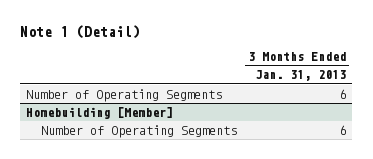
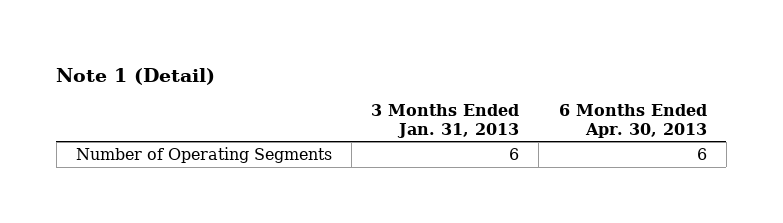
- | 3 Months Ended Jan. 31, 2013
+ | 3 Months Ended Jan. 31, 2013 | 6 Months Ended Apr. 30, 2013
- Homebuilding [Member]
- Number of Operating Segments | 6

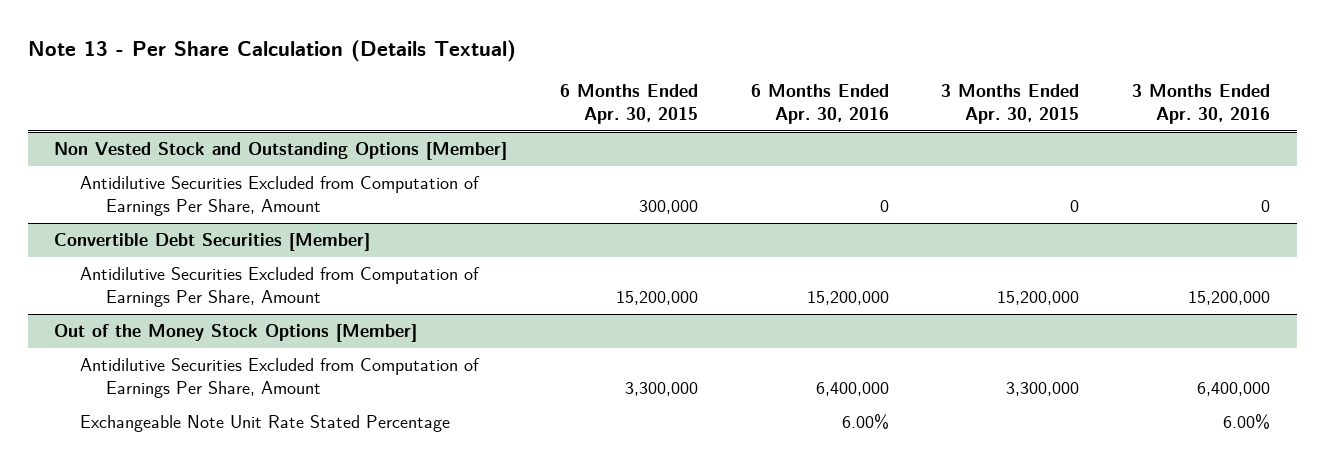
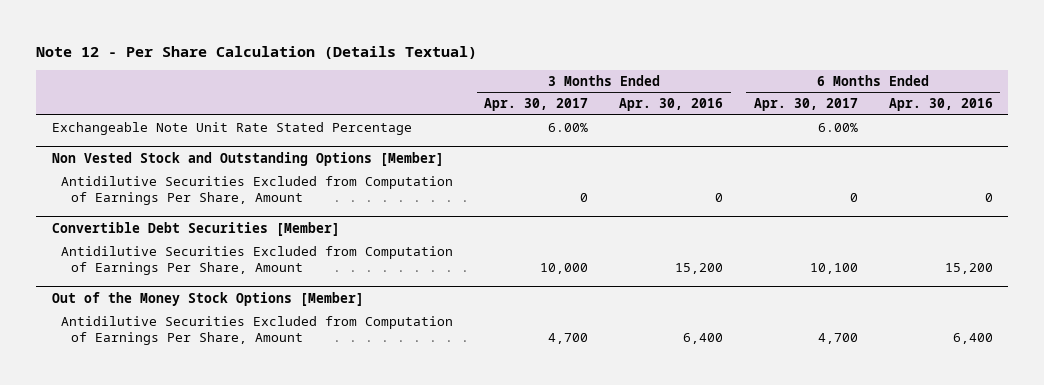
- Note 13 - Per Share Calculation (Details Textual)
+ Note 12 - Per Share Calculation (Details Textual)
- | 6 Months Ended Apr. 30, 2015 | 6 Months Ended Apr. 30, 2016 | 3 Months Ended Apr. 30, 2015 | 3 Months Ended Apr. 30, 2016
+ | 3 Months Ended Apr. 30, 2017 | 3 Months Ended Apr. 30, 2016 | 6 Months Ended Apr. 30, 2017 | 6 Months Ended Apr. 30, 2016
+ Exchangeable Note Unit Rate Stated Percentage | 6.00% | | 6.00% |
@ Convertible Debt Securities [Member]
- Antidilutive Securities Excluded from Computation of Earnings Per Share, Amount | 15,200,000 | 15,200,000 | 15,200,000 | 15,200,000
+ Antidilutive Securities Excluded from Computation of Earnings Per Share, Amount | 10,000 | 15,200 | 10,100 | 15,200
@ Out of the Money Stock Options [Member]
- Antidilutive Securities Excluded from Computation of Earnings Per Share, Amount | 3,300,000 | 6,400,000 | 3,300,000 | 6,400,000
- Exchangeable Note Unit Rate Stated Percentage | | 6.00% | | 6.00%
+ Antidilutive Securities Excluded from Computation of Earnings Per Share, Amount | 4,700 | 6,400 | 4,700 | 6,400

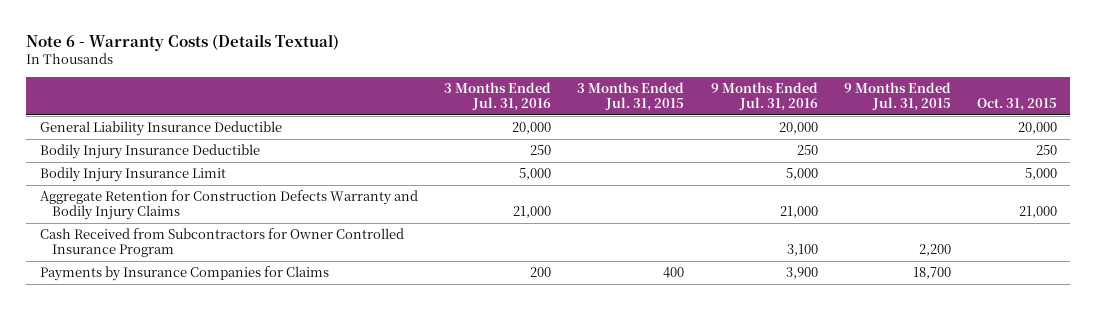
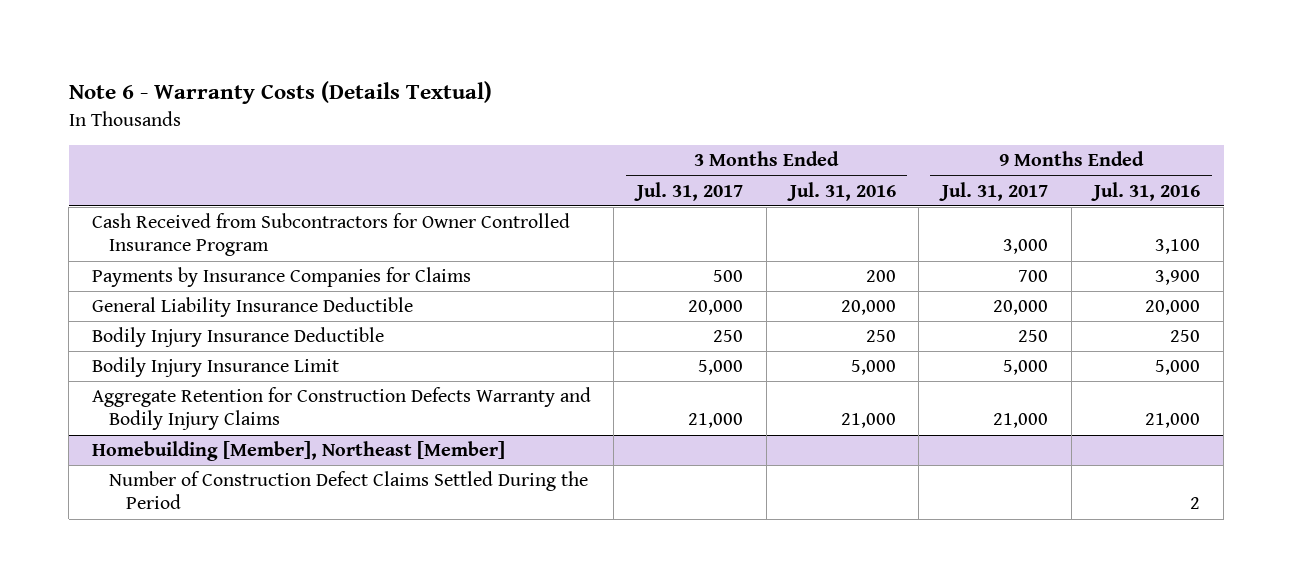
- | 3 Months Ended Jul. 31, 2016 | 3 Months Ended Jul. 31, 2015 | 9 Months Ended Jul. 31, 2016 | 9 Months Ended Jul. 31, 2015 | Oct. 31, 2015
+ | 3 Months Ended Jul. 31, 2017 | 3 Months Ended Jul. 31, 2016 | 9 Months Ended Jul. 31, 2017 | 9 Months Ended Jul. 31, 2016
moved up: Cash Received from Subcontractors for Owner Controlled Insurance Program | | | 3,000 | 3,100
moved up: Payments by Insurance Companies for Claims | 500 | 200 | 700 | 3,900
+ Homebuilding [Member], Northeast [Member]
+ Number of Construction Defect Claims Settled During the Period | | | | 2

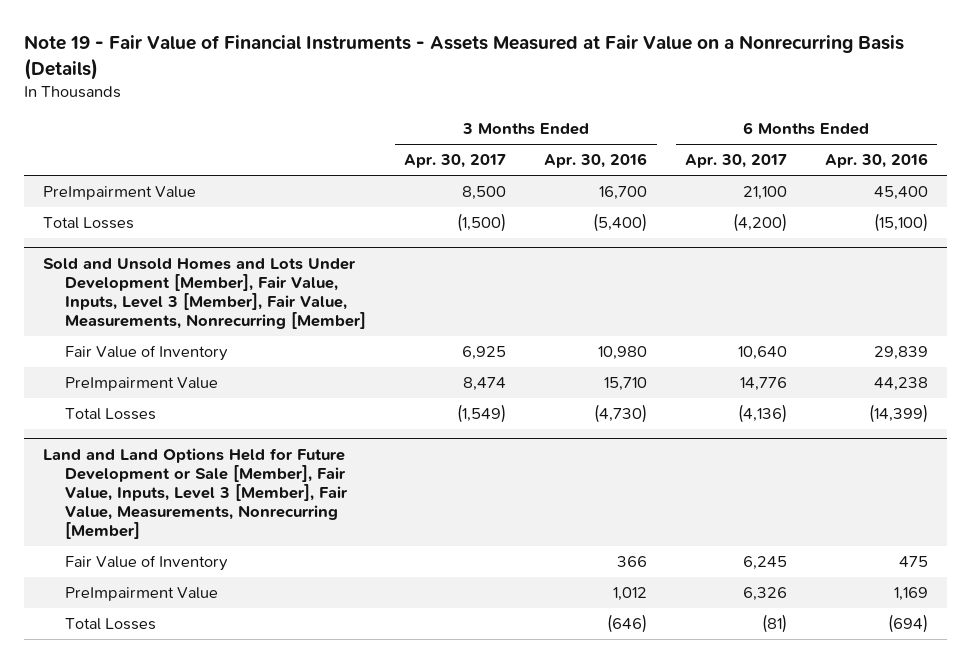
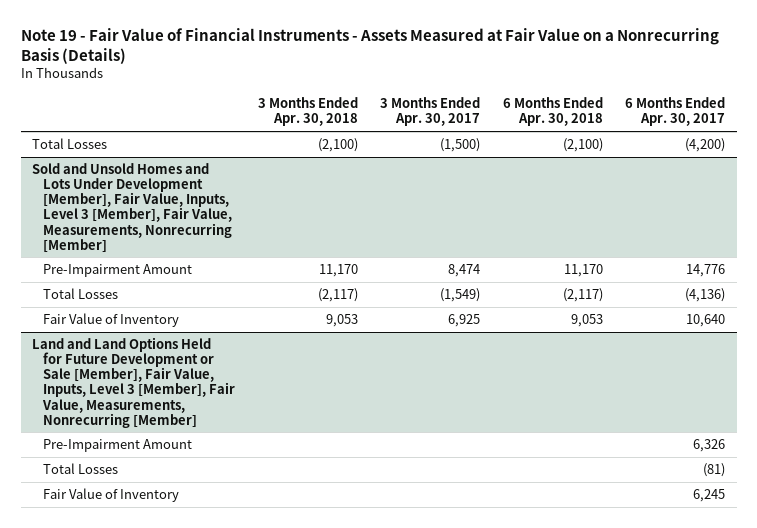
- | 3 Months Ended Apr. 30, 2017 | 3 Months Ended Apr. 30, 2016 | 6 Months Ended Apr. 30, 2017 | 6 Months Ended Apr. 30, 2016
+ | 3 Months Ended Apr. 30, 2018 | 3 Months Ended Apr. 30, 2017 | 6 Months Ended Apr. 30, 2018 | 6 Months Ended Apr. 30, 2017
- PreImpairment Value | 8,500 | 16,700 | 21,100 | 45,400
@ Sold and Unsold Homes and Lots Under Development [Member], Fair Value, Inputs, Level 3 [Member], Fair Value, Measurements, Nonrecurring [Member]
- PreImpairment Value | 8,474 | 15,710 | 14,776 | 44,238
+ Pre-Impairment Amount | 11,170 | 8,474 | 11,170 | 14,776
moved down: Fair Value of Inventory | 9,053 | 6,925 | 9,053 | 10,640
@ Land and Land Options Held for Future Development or Sale [Member], Fair Value, Inputs, Level 3 [Member], Fair Value, Measurements, Nonrecurring [Member]
- PreImpairment Value | | 1,012 | 6,326 | 1,169
+ Pre-Impairment Amount | | | | 6,326
moved down: Fair Value of Inventory | | | | 6,245

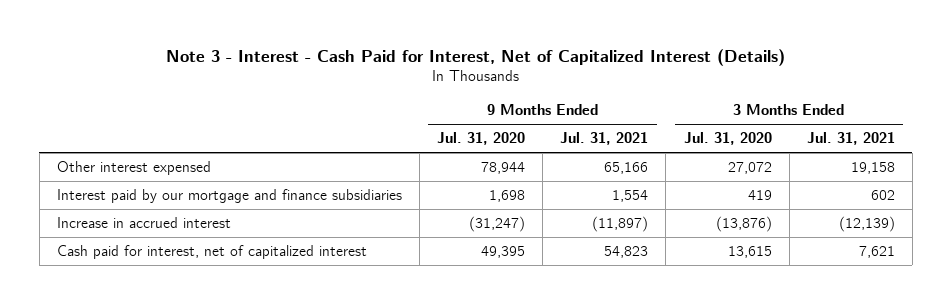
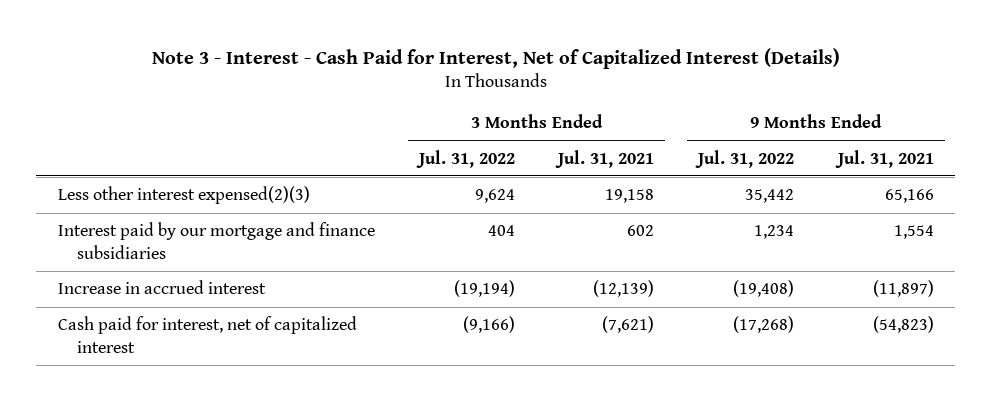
- | 9 Months Ended Jul. 31, 2020 | 9 Months Ended Jul. 31, 2021 | 3 Months Ended Jul. 31, 2020 | 3 Months Ended Jul. 31, 2021
+ | 3 Months Ended Jul. 31, 2022 | 3 Months Ended Jul. 31, 2021 | 9 Months Ended Jul. 31, 2022 | 9 Months Ended Jul. 31, 2021
- Other interest expensed | 78,944 | 65,166 | 27,072 | 19,158
+ Less other interest expensed(2)(3) | 9,624 | 19,158 | 35,442 | 65,166
- Cash paid for interest, net of capitalized interest | 49,395 | 54,823 | 13,615 | 7,621
+ Cash paid for interest, net of capitalized interest | (9,166) | (7,621) | (17,268) | (54,823)

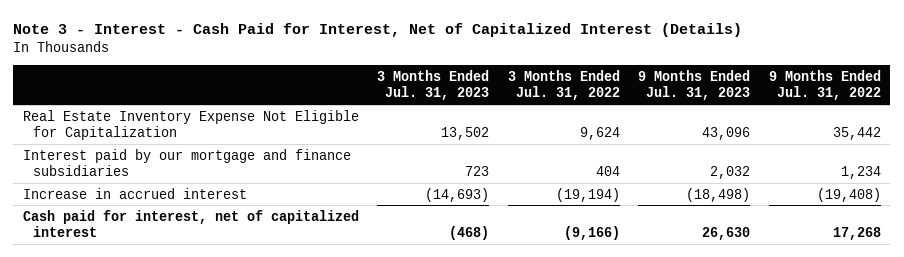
- | 3 Months Ended Jul. 31, 2022 | 3 Months Ended Jul. 31, 2021 | 9 Months Ended Jul. 31, 2022 | 9 Months Ended Jul. 31, 2021
+ | 3 Months Ended Jul. 31, 2023 | 3 Months Ended Jul. 31, 2022 | 9 Months Ended Jul. 31, 2023 | 9 Months Ended Jul. 31, 2022
- Less other interest expensed(2)(3) | 9,624 | 19,158 | 35,442 | 65,166
+ Real Estate Inventory Expense Not Eligible for Capitalization | 13,502 | 9,624 | 43,096 | 35,442
- Cash paid for interest, net of capitalized interest | (9,166) | (7,621) | (17,268) | (54,823)
+ Cash paid for interest, net of capitalized interest | (468) | (9,166) | 26,630 | 17,268

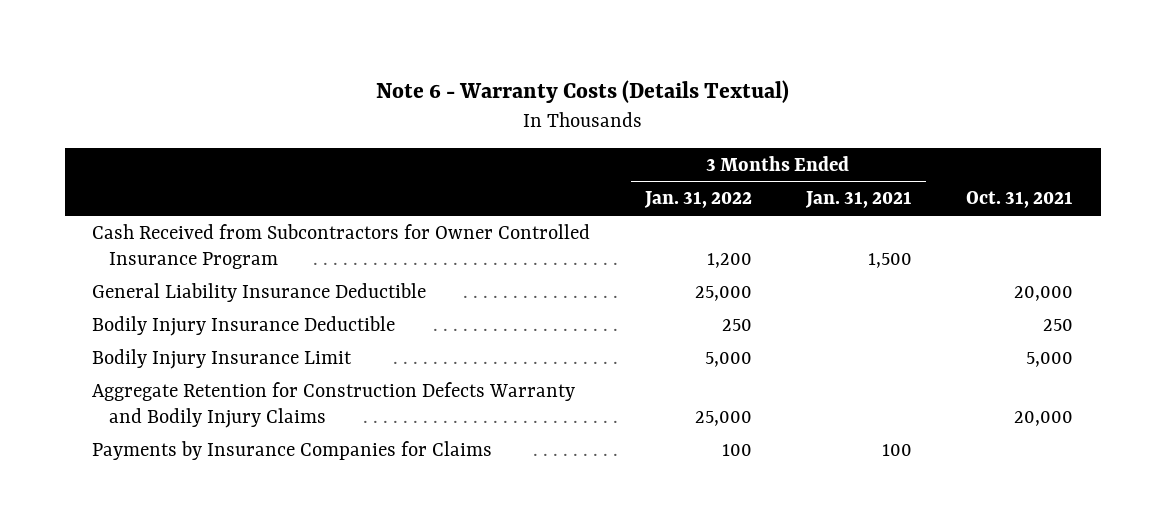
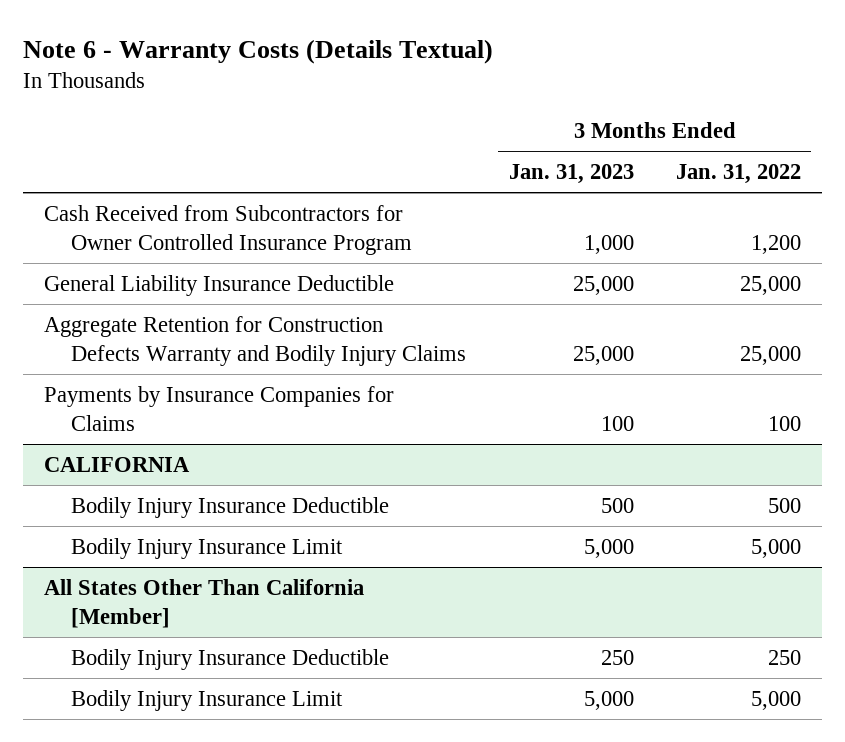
- | 3 Months Ended Jan. 31, 2022 | 3 Months Ended Jan. 31, 2021 | Oct. 31, 2021
+ | 3 Months Ended Jan. 31, 2023 | 3 Months Ended Jan. 31, 2022
- Bodily Injury Insurance Deductible | 250 | | 250
- Bodily Injury Insurance Limit | 5,000 | | 5,000
+ CALIFORNIA
+ Bodily Injury Insurance Deductible | 500 | 500
+ Bodily Injury Insurance Limit | 5,000 | 5,000
+ All States Other Than California [Member]
+ Bodily Injury Insurance Deductible | 250 | 250
+ Bodily Injury Insurance Limit | 5,000 | 5,000

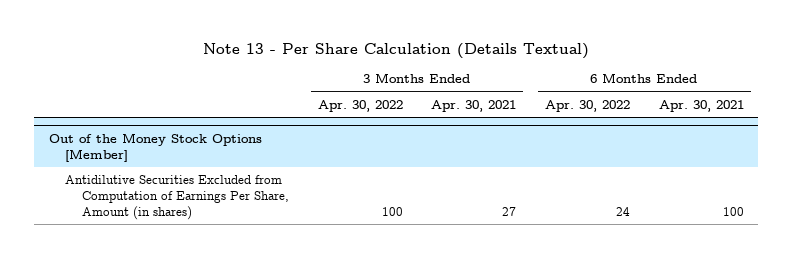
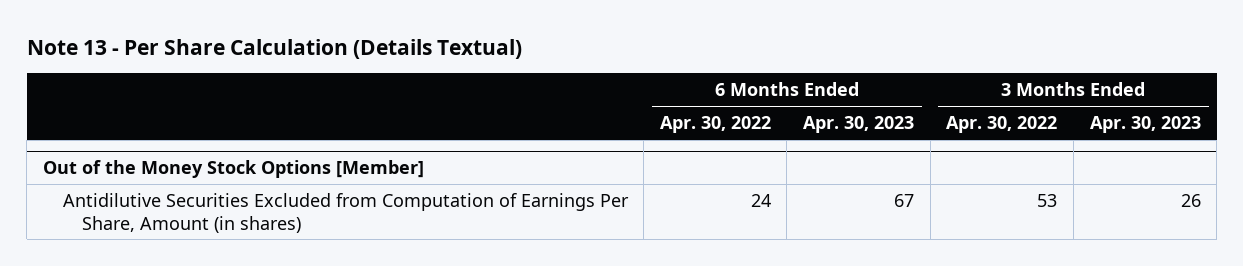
- | 3 Months Ended Apr. 30, 2022 | 3 Months Ended Apr. 30, 2021 | 6 Months Ended Apr. 30, 2022 | 6 Months Ended Apr. 30, 2021
+ | 6 Months Ended Apr. 30, 2022 | 6 Months Ended Apr. 30, 2023 | 3 Months Ended Apr. 30, 2022 | 3 Months Ended Apr. 30, 2023
@ Out of the Money Stock Options [Member]
- Antidilutive Securities Excluded from Computation of Earnings Per Share, Amount (in shares) | 100 | 27 | 24 | 100
+ Antidilutive Securities Excluded from Computation of Earnings Per Share, Amount (in shares) | 24 | 67 | 53 | 26

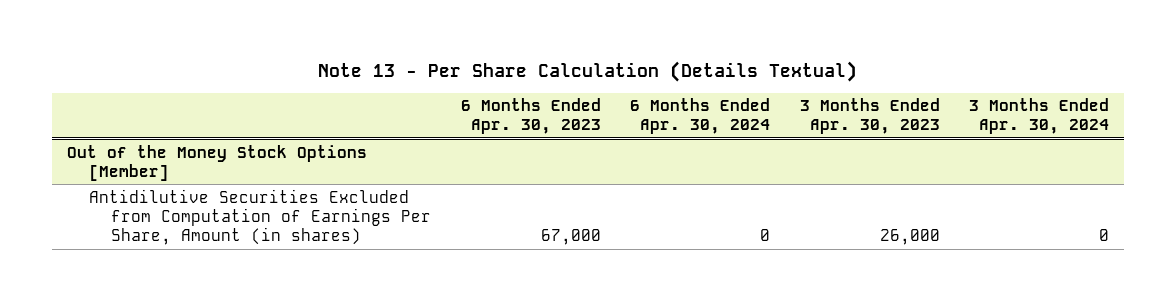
- | 6 Months Ended Apr. 30, 2022 | 6 Months Ended Apr. 30, 2023 | 3 Months Ended Apr. 30, 2022 | 3 Months Ended Apr. 30, 2023
+ | 6 Months Ended Apr. 30, 2023 | 6 Months Ended Apr. 30, 2024 | 3 Months Ended Apr. 30, 2023 | 3 Months Ended Apr. 30, 2024
@ Out of the Money Stock Options [Member]
- Antidilutive Securities Excluded from Computation of Earnings Per Share, Amount (in shares) | 24 | 67 | 53 | 26
+ Antidilutive Securities Excluded from Computation of Earnings Per Share, Amount (in shares) | 67,000 | 0 | 26,000 | 0

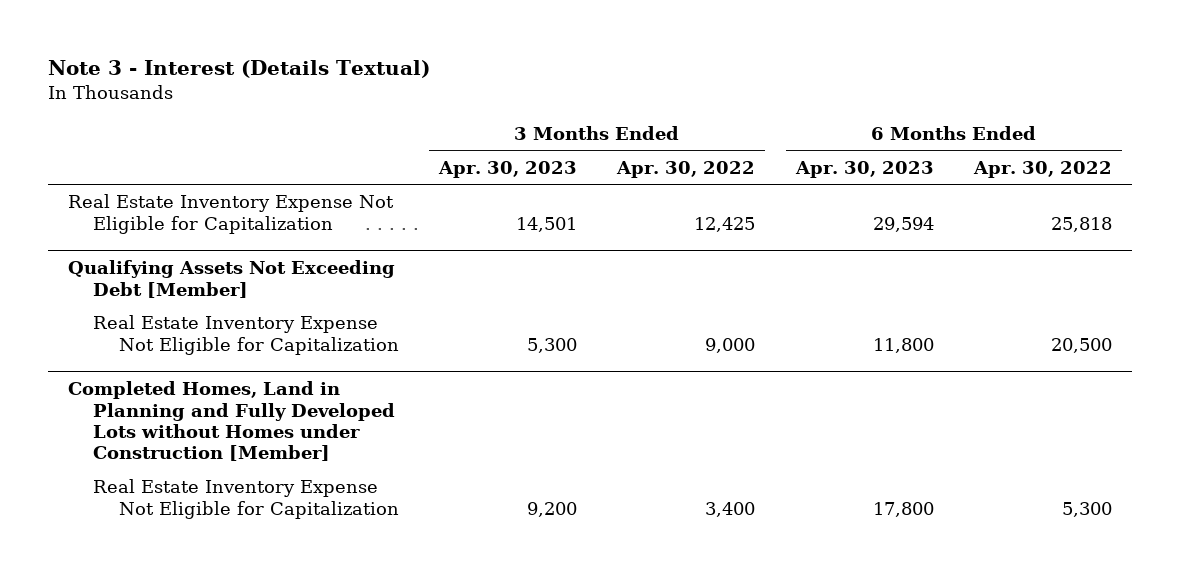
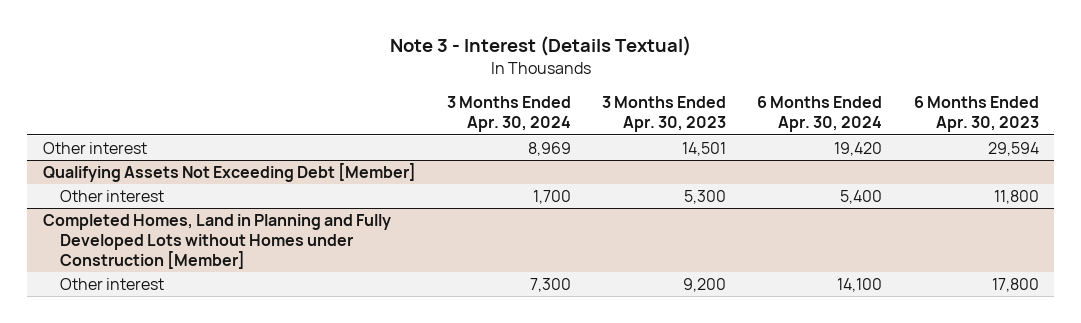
- | 3 Months Ended Apr. 30, 2023 | 3 Months Ended Apr. 30, 2022 | 6 Months Ended Apr. 30, 2023 | 6 Months Ended Apr. 30, 2022
+ | 3 Months Ended Apr. 30, 2024 | 3 Months Ended Apr. 30, 2023 | 6 Months Ended Apr. 30, 2024 | 6 Months Ended Apr. 30, 2023
- Real Estate Inventory Expense Not Eligible for Capitalization | 14,501 | 12,425 | 29,594 | 25,818
+ Other interest | 8,969 | 14,501 | 19,420 | 29,594
@ Qualifying Assets Not Exceeding Debt [Member]
- Real Estate Inventory Expense Not Eligible for Capitalization | 5,300 | 9,000 | 11,800 | 20,500
+ Other interest | 1,700 | 5,300 | 5,400 | 11,800
@ Completed Homes, Land in Planning and Fully Developed Lots without Homes under Construction [Member]
- Real Estate Inventory Expense Not Eligible for Capitalization | 9,200 | 3,400 | 17,800 | 5,300
+ Other interest | 7,300 | 9,200 | 14,100 | 17,800

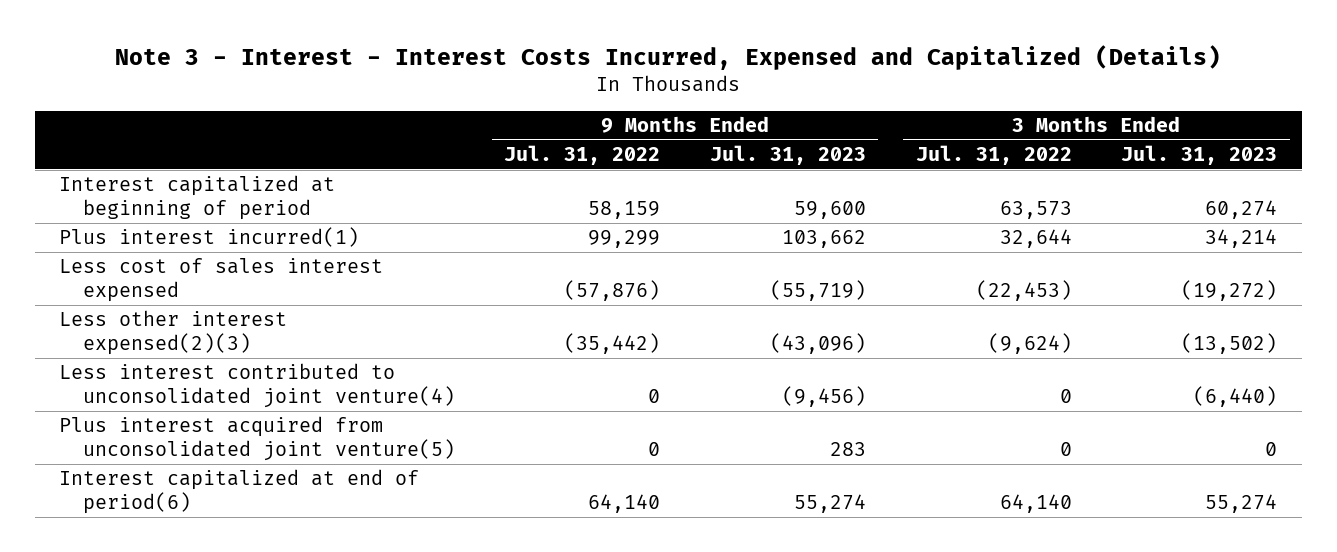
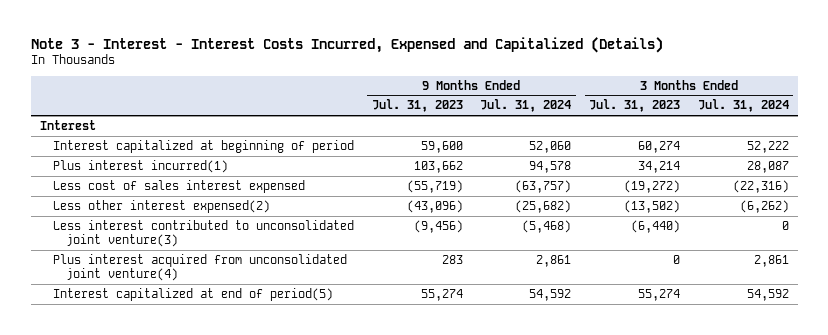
- | 9 Months Ended Jul. 31, 2022 | 9 Months Ended Jul. 31, 2023 | 3 Months Ended Jul. 31, 2022 | 3 Months Ended Jul. 31, 2023
+ | 9 Months Ended Jul. 31, 2023 | 9 Months Ended Jul. 31, 2024 | 3 Months Ended Jul. 31, 2023 | 3 Months Ended Jul. 31, 2024
+ Interest
- Less other interest expensed(2)(3) | (35,442) | (43,096) | (9,624) | (13,502)
- Less interest contributed to unconsolidated joint venture(4) | 0 | (9,456) | 0 | (6,440)
- Plus interest acquired from unconsolidated joint venture(5) | 0 | 283 | 0 | 0
- Interest capitalized at end of period(6) | 64,140 | 55,274 | 64,140 | 55,274
+ Less other interest expensed(2) | (43,096) | (25,682) | (13,502) | (6,262)
+ Less interest contributed to unconsolidated joint venture(3) | (9,456) | (5,468) | (6,440) | 0
+ Plus interest acquired from unconsolidated joint venture(4) | 283 | 2,861 | 0 | 2,861
+ Interest capitalized at end of period(5) | 55,274 | 54,592 | 55,274 | 54,592

